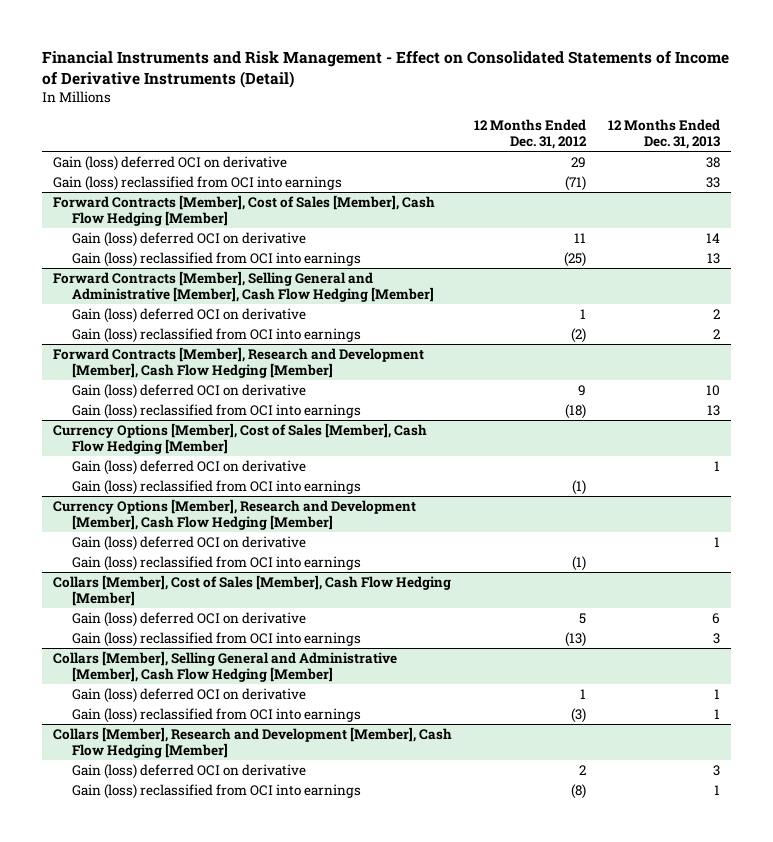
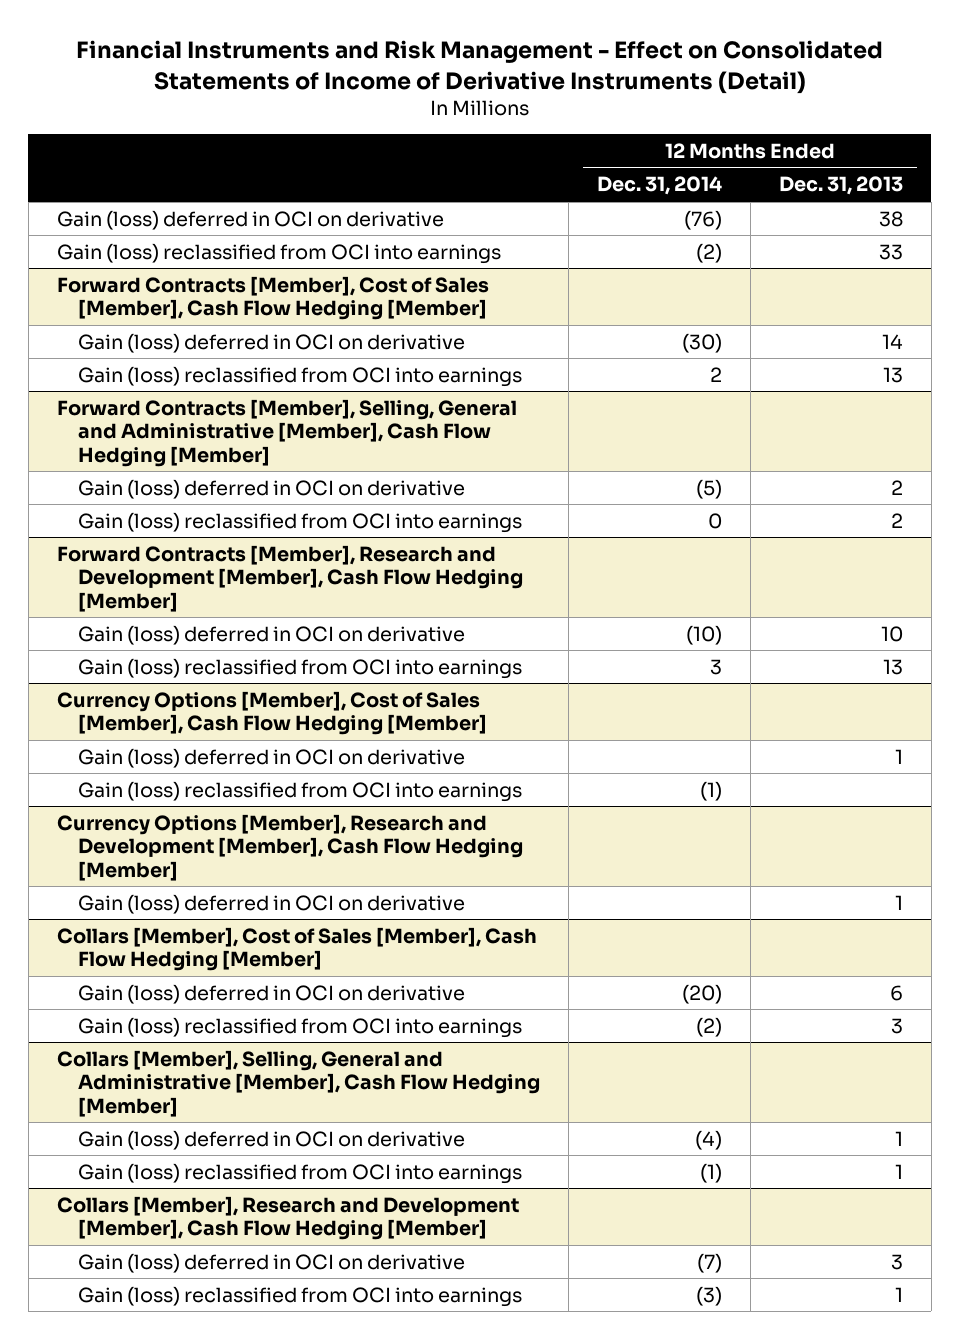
- | 12 Months Ended Dec. 31, 2012 | 12 Months Ended Dec. 31, 2013
+ | 12 Months Ended Dec. 31, 2014 | 12 Months Ended Dec. 31, 2013
- Gain (loss) deferred OCI on derivative | 29 | 38
+ Gain (loss) deferred in OCI on derivative | (76) | 38
@ Forward Contracts [Member], Cost of Sales [Member], Cash Flow Hedging [Member]
- Gain (loss) deferred OCI on derivative | 11 | 14
+ Gain (loss) deferred in OCI on derivative | (30) | 14
- Forward Contracts [Member], Selling General and Administrative [Member], Cash Flow Hedging [Member]
- Gain (loss) deferred OCI on derivative | 1 | 2
+ Forward Contracts [Member], Selling, General and Administrative [Member], Cash Flow Hedging [Member]
+ Gain (loss) deferred in OCI on derivative | (5) | 2
@ Forward Contracts [Member], Research and Development [Member], Cash Flow Hedging [Member]
- Gain (loss) deferred OCI on derivative | 9 | 10
+ Gain (loss) deferred in OCI on derivative | (10) | 10
@ Currency Options [Member], Cost of Sales [Member], Cash Flow Hedging [Member]
- Gain (loss) deferred OCI on derivative | | 1
+ Gain (loss) deferred in OCI on derivative | | 1
@ Currency Options [Member], Research and Development [Member], Cash Flow Hedging [Member]
- Gain (loss) deferred OCI on derivative | | 1
- Gain (loss) reclassified from OCI into earnings | (1) |
+ Gain (loss) deferred in OCI on derivative | | 1
@ Collars [Member], Cost of Sales [Member], Cash Flow Hedging [Member]
- Gain (loss) deferred OCI on derivative | 5 | 6
+ Gain (loss) deferred in OCI on derivative | (20) | 6
- Collars [Member], Selling General and Administrative [Member], Cash Flow Hedging [Member]
- Gain (loss) deferred OCI on derivative | 1 | 1
+ Collars [Member], Selling, General and Administrative [Member], Cash Flow Hedging [Member]
+ Gain (loss) deferred in OCI on derivative | (4) | 1
@ Collars [Member], Research and Development [Member], Cash Flow Hedging [Member]
- Gain (loss) deferred OCI on derivative | 2 | 3
+ Gain (loss) deferred in OCI on derivative | (7) | 3

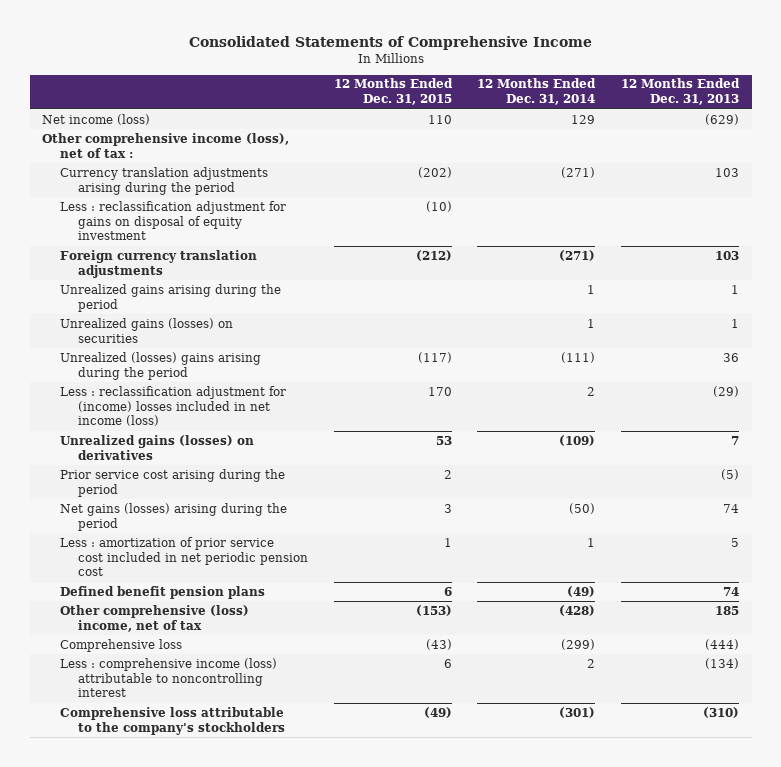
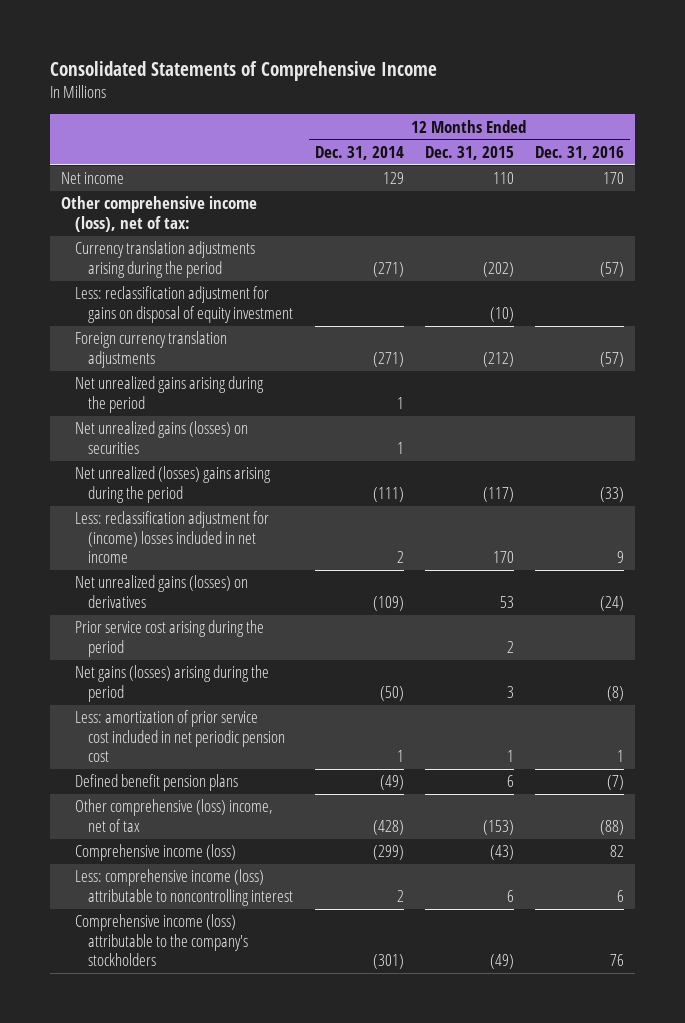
- | 12 Months Ended Dec. 31, 2015 | 12 Months Ended Dec. 31, 2014 | 12 Months Ended Dec. 31, 2013
+ | 12 Months Ended Dec. 31, 2014 | 12 Months Ended Dec. 31, 2015 | 12 Months Ended Dec. 31, 2016
- Net income (loss) | 110 | 129 | (629)
- Other comprehensive income (loss), net of tax :
+ Net income | 129 | 110 | 170
+ Other comprehensive income (loss), net of tax:
- Less : reclassification adjustment for gains on disposal of equity investment | (10) | |
+ Less: reclassification adjustment for gains on disposal of equity investment | | (10) |
- Unrealized gains arising during the period | | 1 | 1
- Unrealized gains (losses) on securities | | 1 | 1
- Unrealized (losses) gains arising during the period | (117) | (111) | 36
- Less : reclassification adjustment for (income) losses included in net income (loss) | 170 | 2 | (29)
- Unrealized gains (losses) on derivatives | 53 | (109) | 7
+ Net unrealized gains arising during the period | 1 | |
+ Net unrealized gains (losses) on securities | 1 | |
+ Net unrealized (losses) gains arising during the period | (111) | (117) | (33)
+ Less: reclassification adjustment for (income) losses included in net income | 2 | 170 | 9
+ Net unrealized gains (losses) on derivatives | (109) | 53 | (24)
- Less : amortization of prior service cost included in net periodic pension cost | 1 | 1 | 5
+ Less: amortization of prior service cost included in net periodic pension cost | 1 | 1 | 1
- Comprehensive loss | (43) | (299) | (444)
- Less : comprehensive income (loss) attributable to noncontrolling interest | 6 | 2 | (134)
- Comprehensive loss attributable to the company's stockholders | (49) | (301) | (310)
+ Comprehensive income (loss) | (299) | (43) | 82
+ Less: comprehensive income (loss) attributable to noncontrolling interest | 2 | 6 | 6
+ Comprehensive income (loss) attributable to the company's stockholders | (301) | (49) | 76

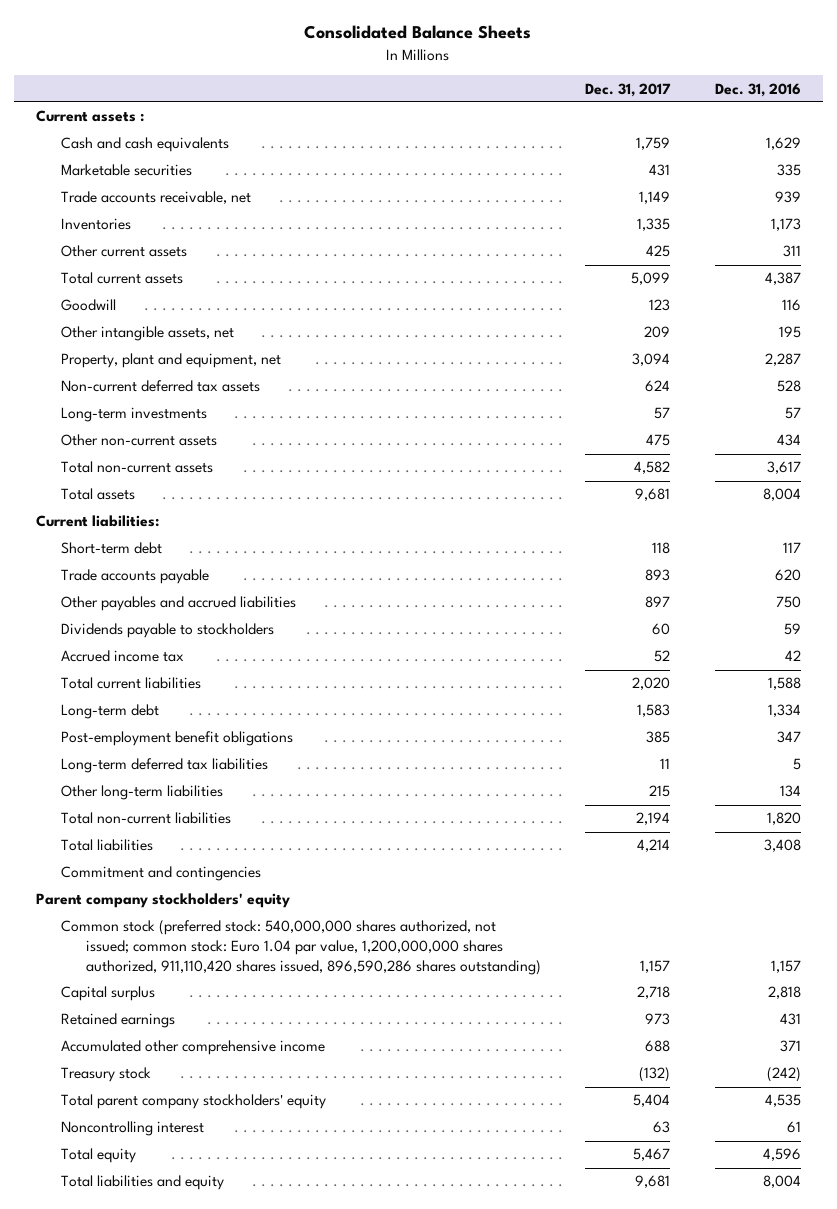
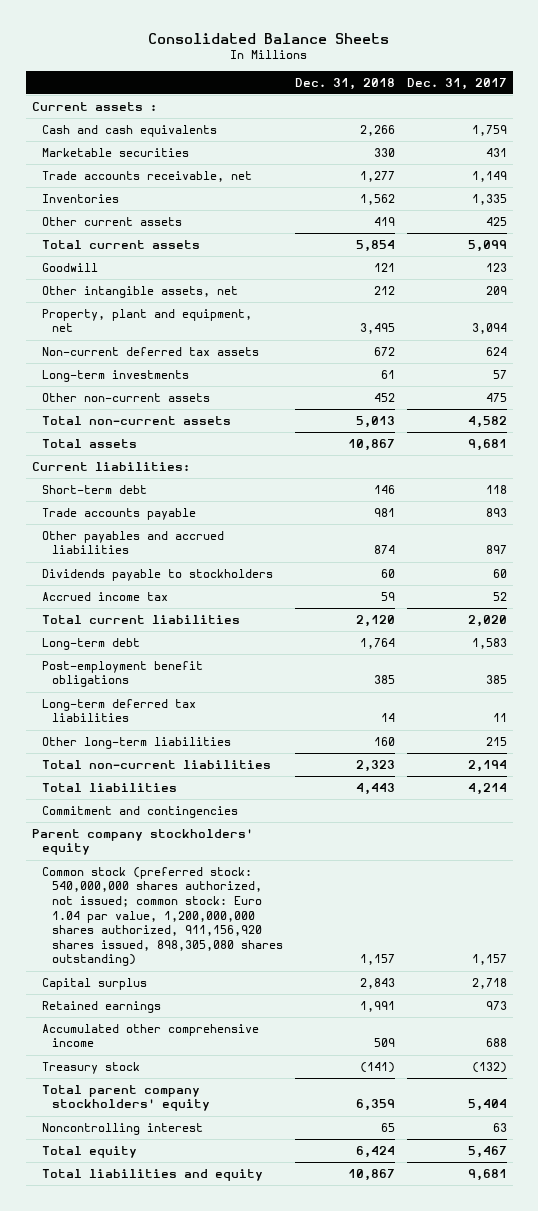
- | Dec. 31, 2017 | Dec. 31, 2016
+ | Dec. 31, 2018 | Dec. 31, 2017
- Common stock (preferred stock: 540,000,000 shares authorized, not issued; common stock: Euro 1.04 par value, 1,200,000,000 shares authorized, 911,110,420 shares issued, 896,590,286 shares outstanding) | 1,157 | 1,157
+ Common stock (preferred stock: 540,000,000 shares authorized, not issued; common stock: Euro 1.04 par value, 1,200,000,000 shares authorized, 911,156,920 shares issued, 898,305,080 shares outstanding) | 1,157 | 1,157

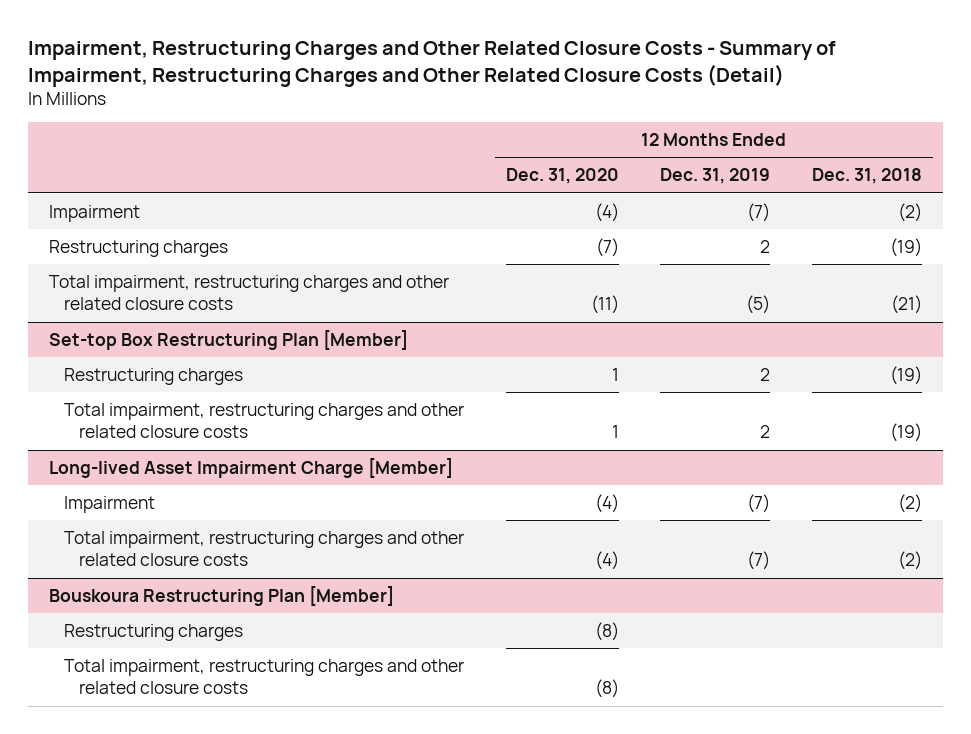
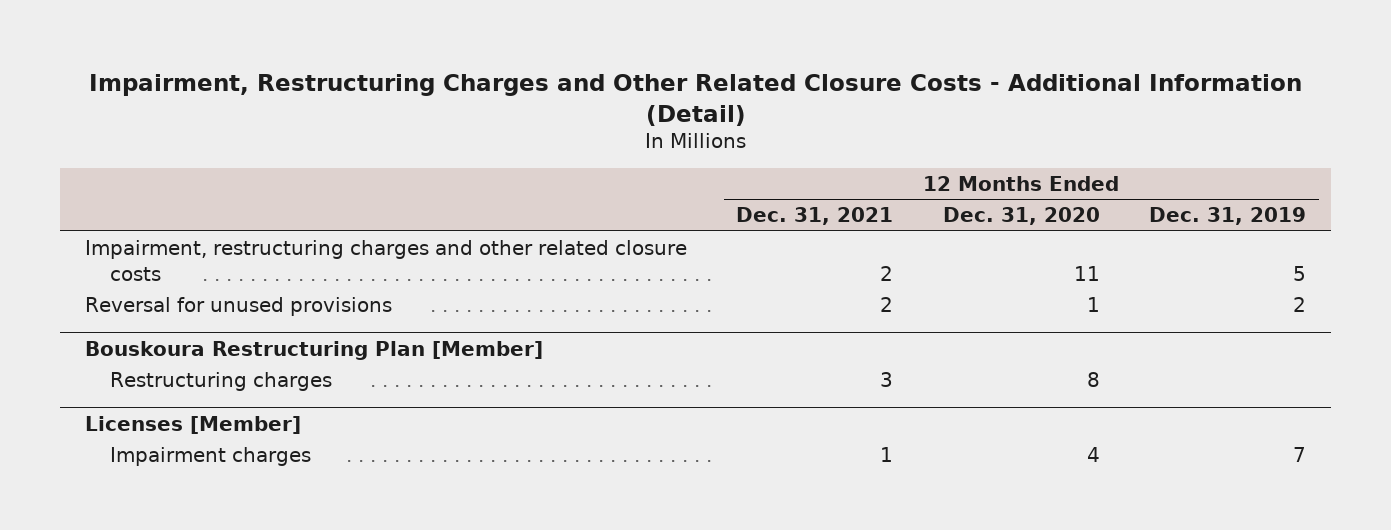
- Impairment, Restructuring Charges and Other Related Closure Costs - Summary of Impairment, Restructuring Charges and Other Related Closure Costs (Detail)
+ Impairment, Restructuring Charges and Other Related Closure Costs - Additional Information (Detail)
- | 12 Months Ended Dec. 31, 2020 | 12 Months Ended Dec. 31, 2019 | 12 Months Ended Dec. 31, 2018
+ | 12 Months Ended Dec. 31, 2021 | 12 Months Ended Dec. 31, 2020 | 12 Months Ended Dec. 31, 2019
- Impairment | (4) | (7) | (2)
- Restructuring charges | (7) | 2 | (19)
- Total impairment, restructuring charges and other related closure costs | (11) | (5) | (21)
- Set-top Box Restructuring Plan [Member]
- Restructuring charges | 1 | 2 | (19)
- Total impairment, restructuring charges and other related closure costs | 1 | 2 | (19)
- Long-lived Asset Impairment Charge [Member]
- Impairment | (4) | (7) | (2)
- Total impairment, restructuring charges and other related closure costs | (4) | (7) | (2)
+ Impairment, restructuring charges and other related closure costs | 2 | 11 | 5
+ Reversal for unused provisions | 2 | 1 | 2
@ Bouskoura Restructuring Plan [Member]
- Restructuring charges | (8) | |
- Total impairment, restructuring charges and other related closure costs | (8) | |
+ Restructuring charges | 3 | 8 |
+ Licenses [Member]
+ Impairment charges | 1 | 4 | 7

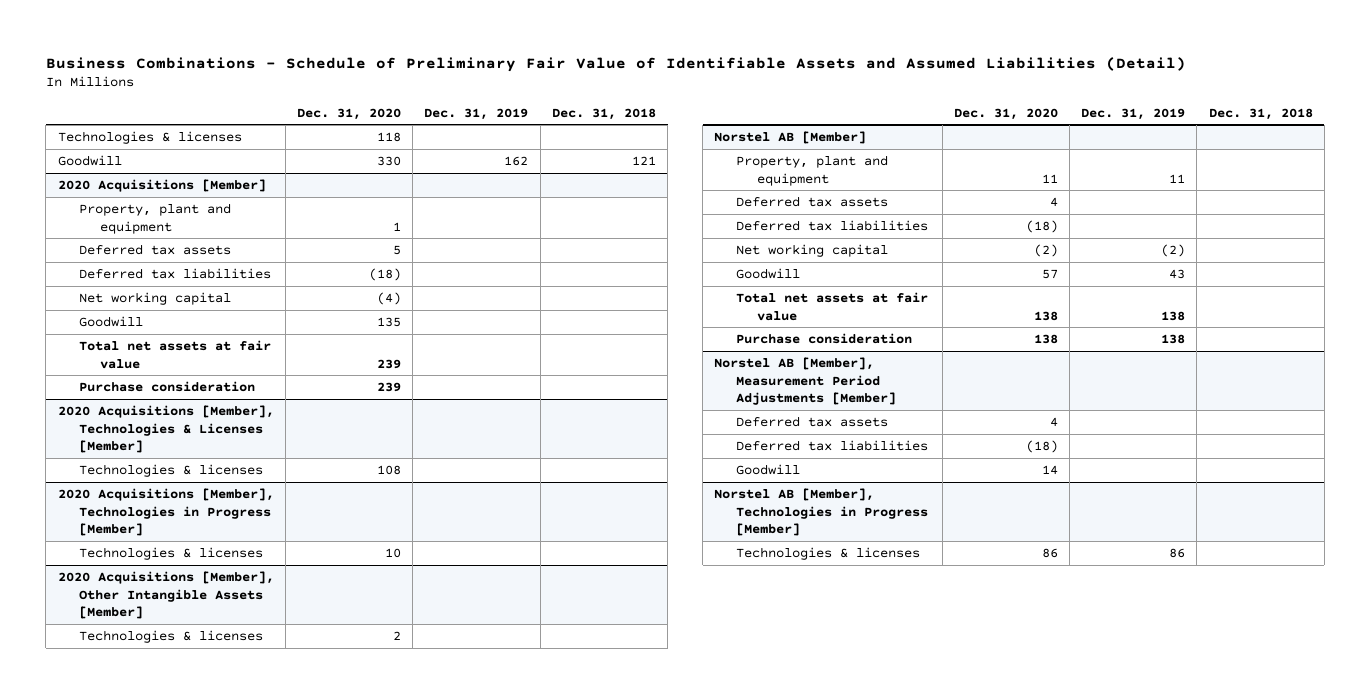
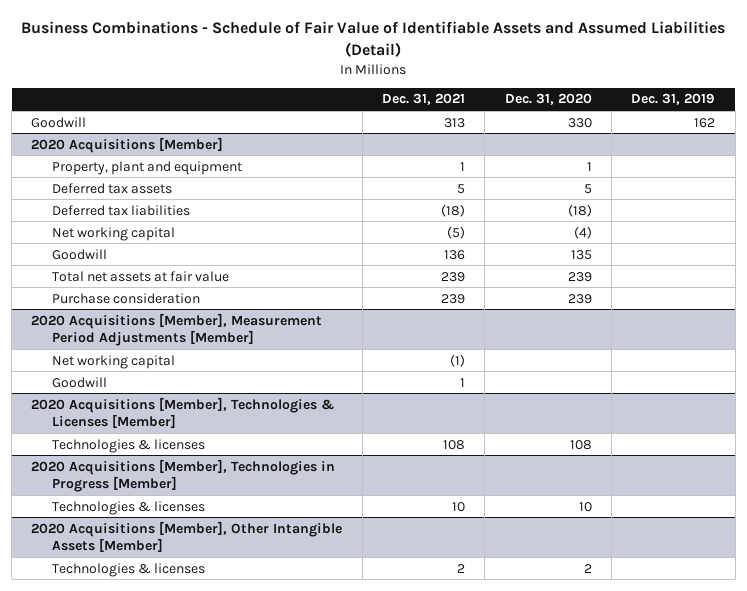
- Business Combinations - Schedule of Preliminary Fair Value of Identifiable Assets and Assumed Liabilities (Detail)
+ Business Combinations - Schedule of Fair Value of Identifiable Assets and Assumed Liabilities (Detail)
- | Dec. 31, 2020 | Dec. 31, 2019 | Dec. 31, 2018
+ | Dec. 31, 2021 | Dec. 31, 2020 | Dec. 31, 2019
- Technologies & licenses | 118 | |
+ 2020 Acquisitions [Member], Measurement Period Adjustments [Member]
+ Net working capital | (1) | |
+ Goodwill | 1 | |
- Norstel AB [Member]
- Property, plant and equipment | 11 | 11 |
- Deferred tax assets | 4 | |
- Deferred tax liabilities | (18) | |
- Net working capital | (2) | (2) |
- Goodwill | 57 | 43 |
- Total net assets at fair value | 138 | 138 |
- Purchase consideration | 138 | 138 |
- Norstel AB [Member], Measurement Period Adjustments [Member]
- Deferred tax assets | 4 | |
- Deferred tax liabilities | (18) | |
- Goodwill | 14 | |
- Norstel AB [Member], Technologies in Progress [Member]
- Technologies & licenses | 86 | 86 |

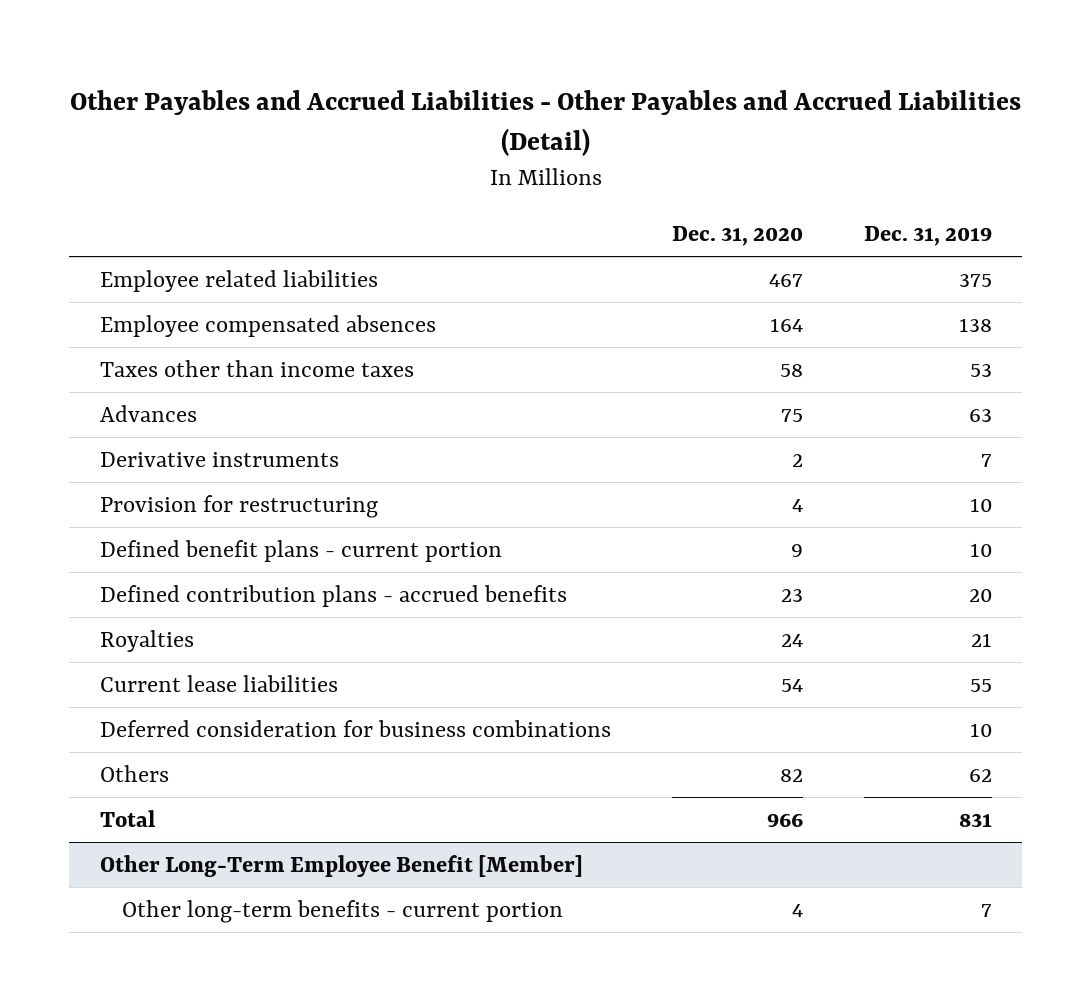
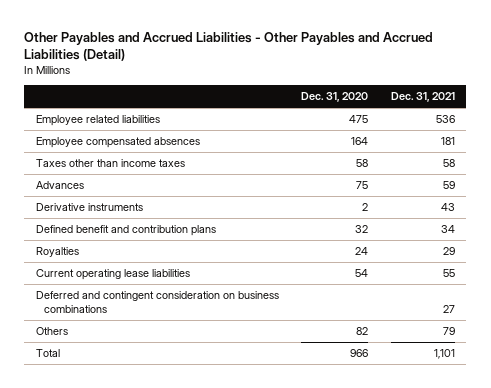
- | Dec. 31, 2020 | Dec. 31, 2019
+ | Dec. 31, 2020 | Dec. 31, 2021
- Employee related liabilities | 467 | 375
+ Employee related liabilities | 475 | 536
- Provision for restructuring | 4 | 10
- Defined benefit plans - current portion | 9 | 10
- Defined contribution plans - accrued benefits | 23 | 20
+ Defined benefit and contribution plans | 32 | 34
- Current lease liabilities | 54 | 55
- Deferred consideration for business combinations | | 10
+ Current operating lease liabilities | 54 | 55
+ Deferred and contingent consideration on business combinations | | 27
- Other Long-Term Employee Benefit [Member]
- Other long-term benefits - current portion | 4 | 7

